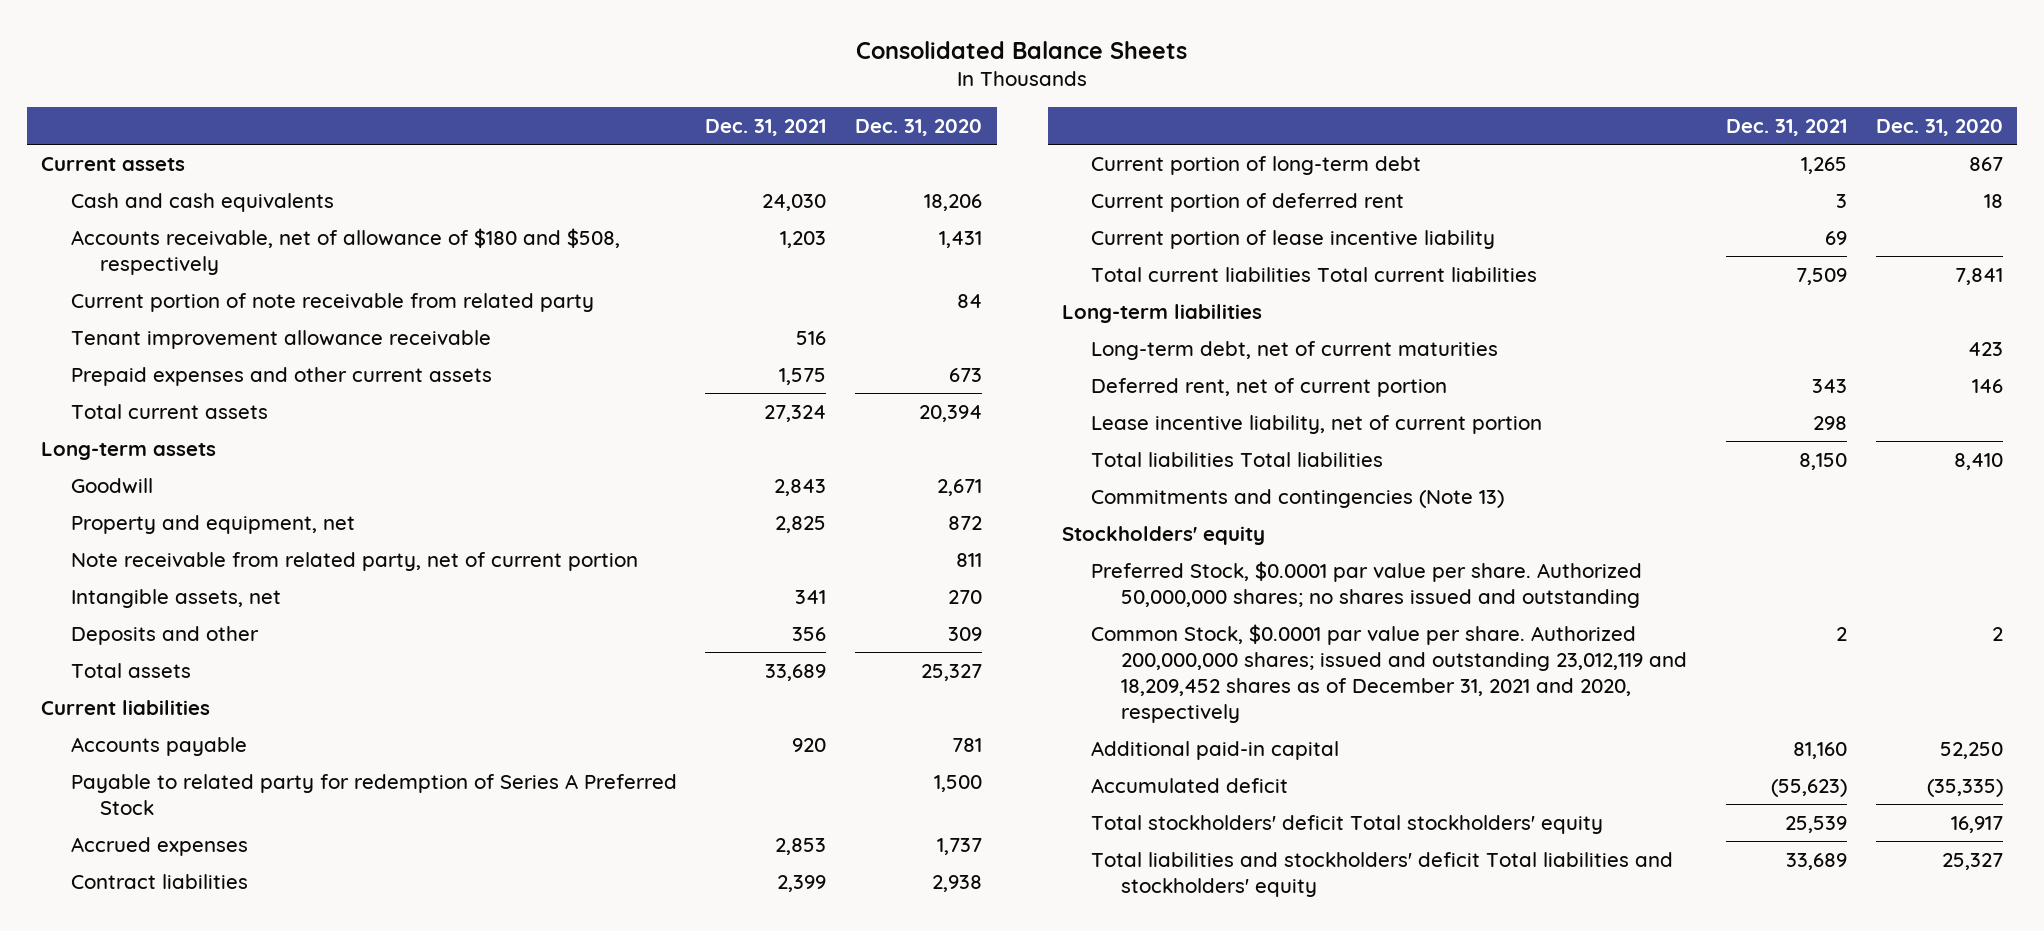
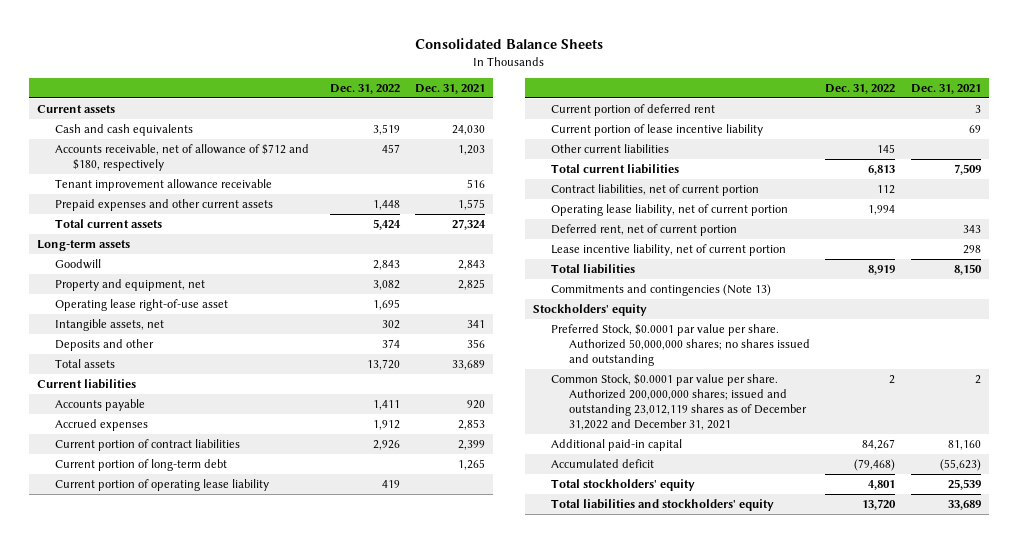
- | Dec. 31, 2021 | Dec. 31, 2020
+ | Dec. 31, 2022 | Dec. 31, 2021
- Accounts receivable, net of allowance of $180 and $508, respectively | 1,203 | 1,431
- Current portion of note receivable from related party | | 84
+ Accounts receivable, net of allowance of $712 and $180, respectively | 457 | 1,203
- Note receivable from related party, net of current portion | | 811
+ Operating lease right-of-use asset | 1,695 |
- Payable to related party for redemption of Series A Preferred Stock | | 1,500
- Contract liabilities | 2,399 | 2,938
+ Current portion of contract liabilities | 2,926 | 2,399
+ Current portion of operating lease liability | 419 |
- Total current liabilities Total current liabilities | 7,509 | 7,841
- Long-term liabilities
- Long-term debt, net of current maturities | | 423
+ Other current liabilities | 145 |
+ Total current liabilities | 6,813 | 7,509
+ Contract liabilities, net of current portion | 112 |
+ Operating lease liability, net of current portion | 1,994 |
- Total liabilities Total liabilities | 8,150 | 8,410
+ Total liabilities | 8,919 | 8,150
- Common Stock, $0.0001 par value per share. Authorized 200,000,000 shares; issued and outstanding 23,012,119 and 18,209,452 shares as of December 31, 2021 and 2020, respectively | 2 | 2
+ Common Stock, $0.0001 par value per share. Authorized 200,000,000 shares; issued and outstanding 23,012,119 shares as of December 31,2022 and December 31, 2021 | 2 | 2
- Total stockholders' deficit Total stockholders' equity | 25,539 | 16,917
- Total liabilities and stockholders' deficit Total liabilities and stockholders' equity | 33,689 | 25,327
+ Total stockholders' equity | 4,801 | 25,539
+ Total liabilities and stockholders' equity | 13,720 | 33,689

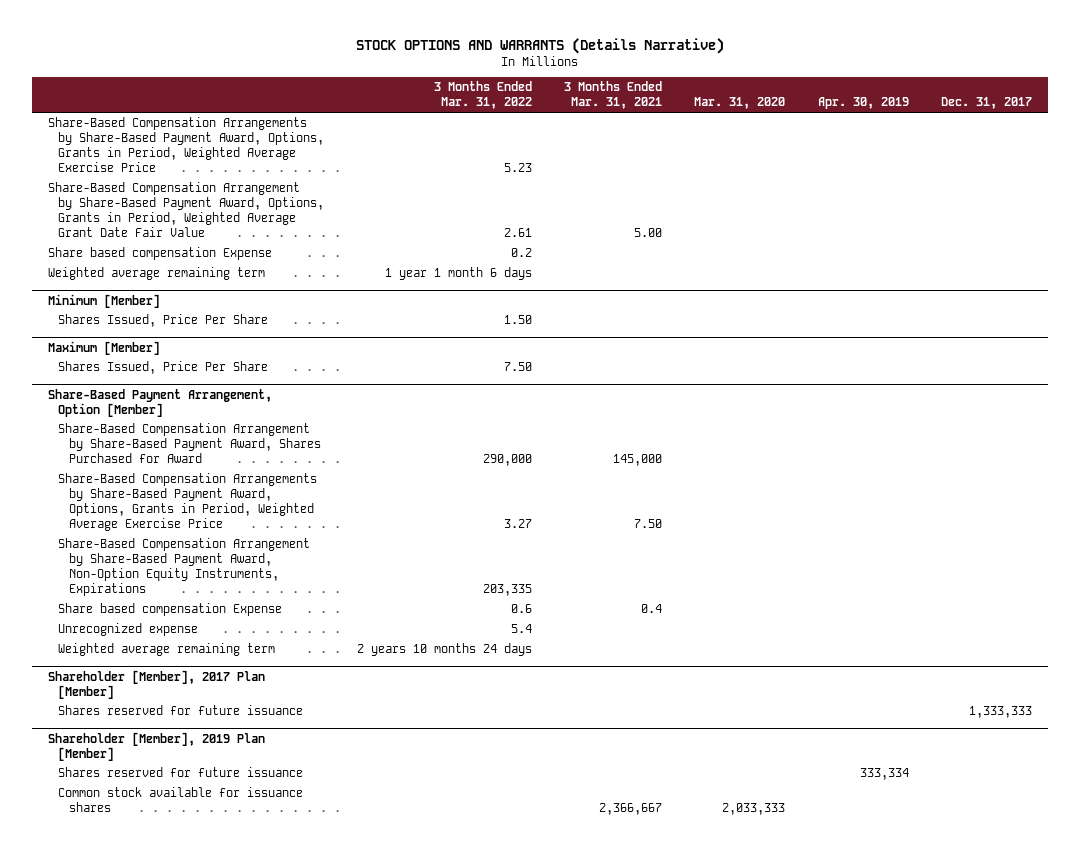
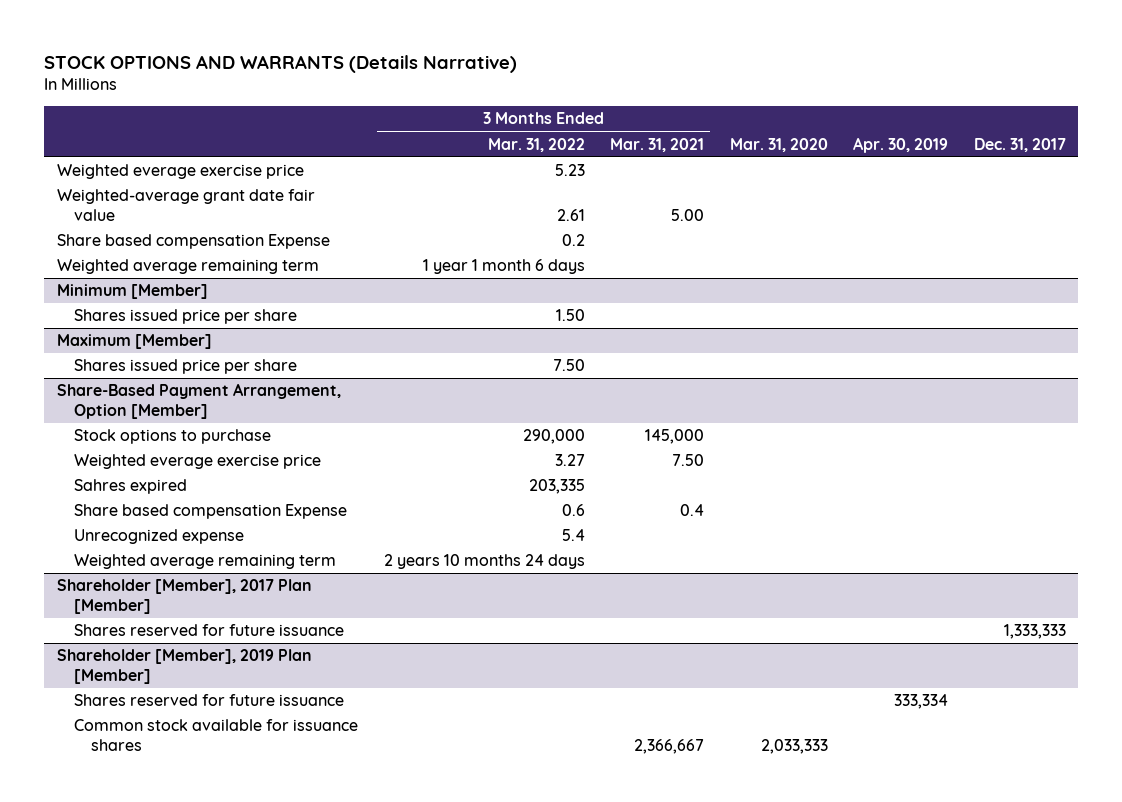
- Share-Based Compensation Arrangements by Share-Based Payment Award, Options, Grants in Period, Weighted Average Exercise Price | 5.23 | | | |
- Share-Based Compensation Arrangement by Share-Based Payment Award, Options, Grants in Period, Weighted Average Grant Date Fair Value | 2.61 | 5.00 | | |
+ Weighted everage exercise price | 5.23 | | | |
+ Weighted-average grant date fair value | 2.61 | 5.00 | | |
@ Minimum [Member]
- Shares Issued, Price Per Share | 1.50 | | | |
+ Shares issued price per share | 1.50 | | | |
@ Maximum [Member]
- Shares Issued, Price Per Share | 7.50 | | | |
+ Shares issued price per share | 7.50 | | | |
@ Share-Based Payment Arrangement, Option [Member]
- Share-Based Compensation Arrangement by Share-Based Payment Award, Shares Purchased for Award | 290,000 | 145,000 | | |
- Share-Based Compensation Arrangements by Share-Based Payment Award, Options, Grants in Period, Weighted Average Exercise Price | 3.27 | 7.50 | | |
- Share-Based Compensation Arrangement by Share-Based Payment Award, Non-Option Equity Instruments, Expirations | 203,335 | | | |
+ Stock options to purchase | 290,000 | 145,000 | | |
+ Weighted everage exercise price | 3.27 | 7.50 | | |
+ Sahres expired | 203,335 | | | |

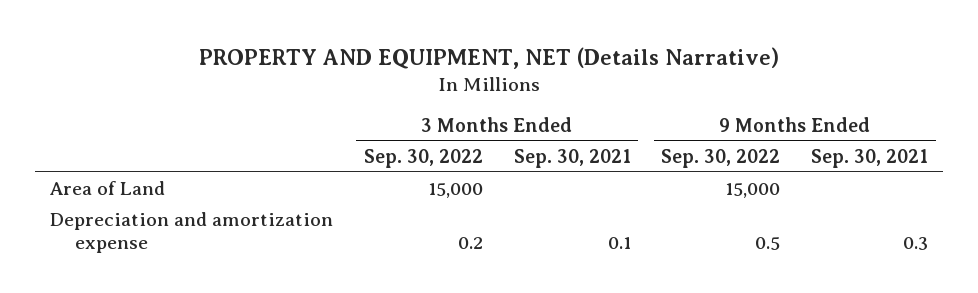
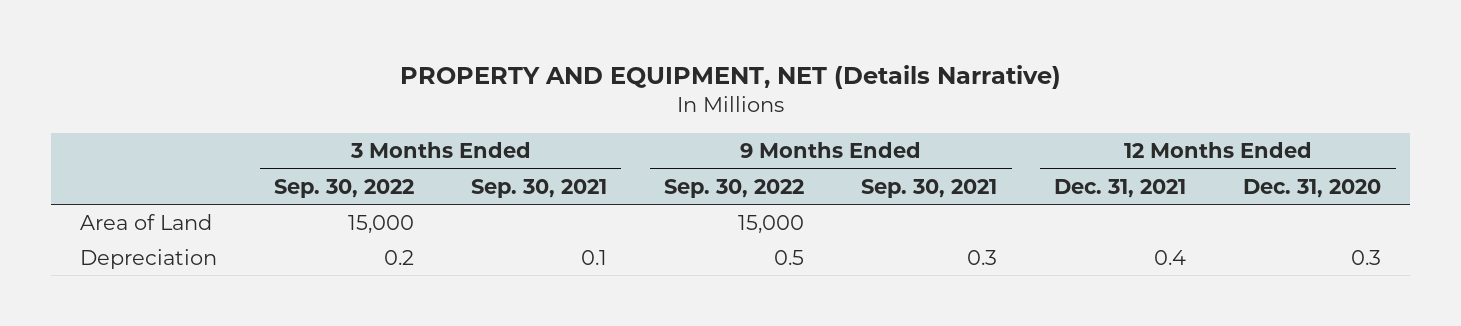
- | 3 Months Ended Sep. 30, 2022 | 3 Months Ended Sep. 30, 2021 | 9 Months Ended Sep. 30, 2022 | 9 Months Ended Sep. 30, 2021
+ | 3 Months Ended Sep. 30, 2022 | 3 Months Ended Sep. 30, 2021 | 9 Months Ended Sep. 30, 2022 | 9 Months Ended Sep. 30, 2021 | 12 Months Ended Dec. 31, 2021 | 12 Months Ended Dec. 31, 2020
- Depreciation and amortization expense | 0.2 | 0.1 | 0.5 | 0.3
+ Depreciation | 0.2 | 0.1 | 0.5 | 0.3 | 0.4 | 0.3

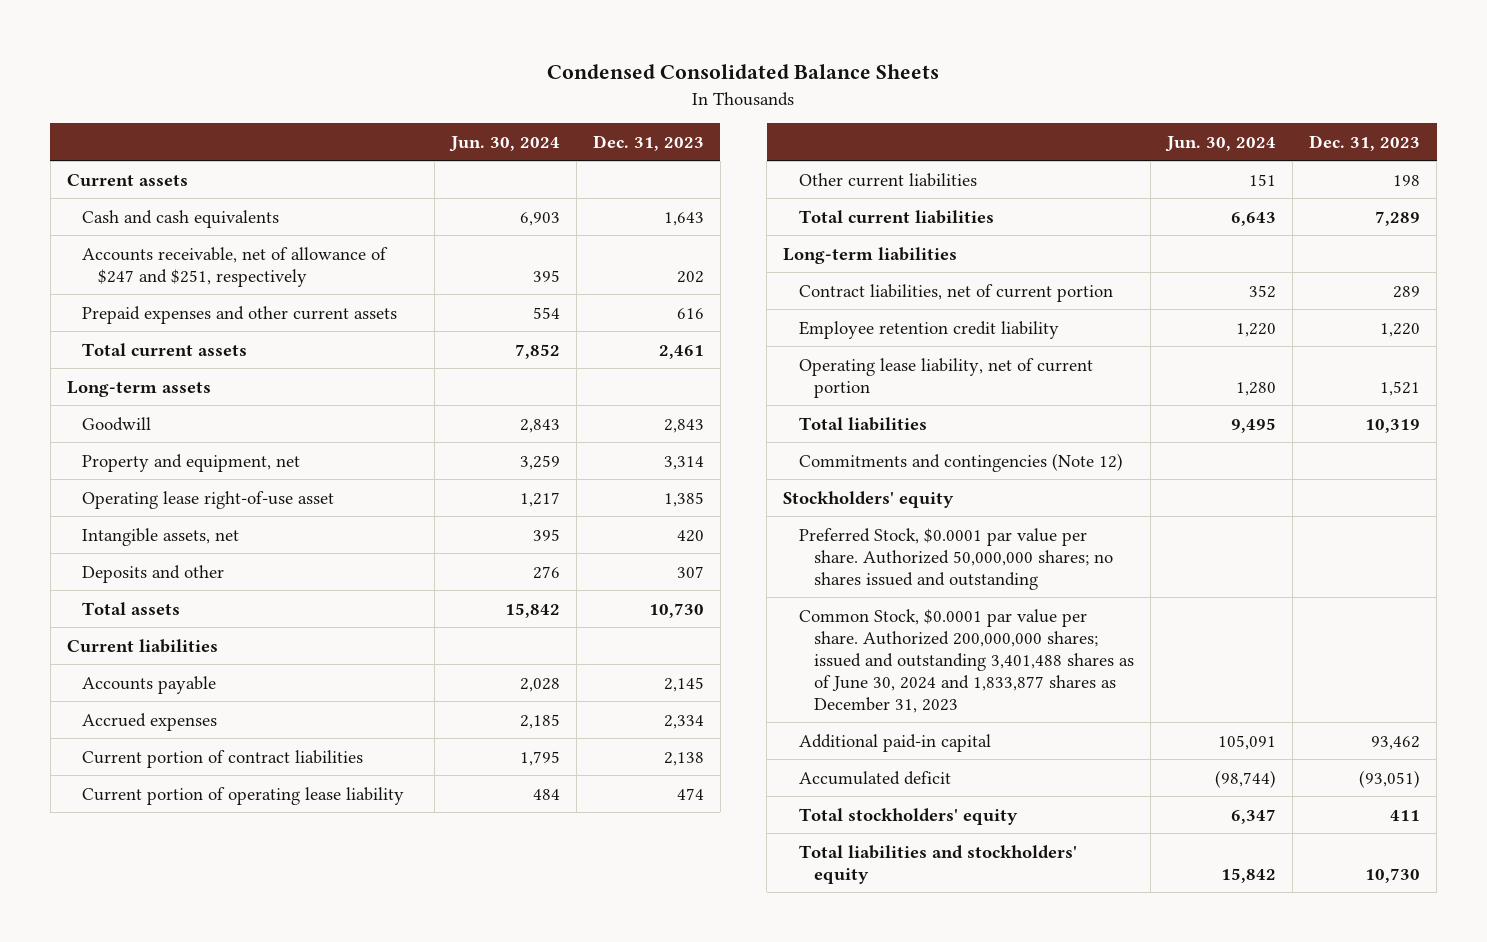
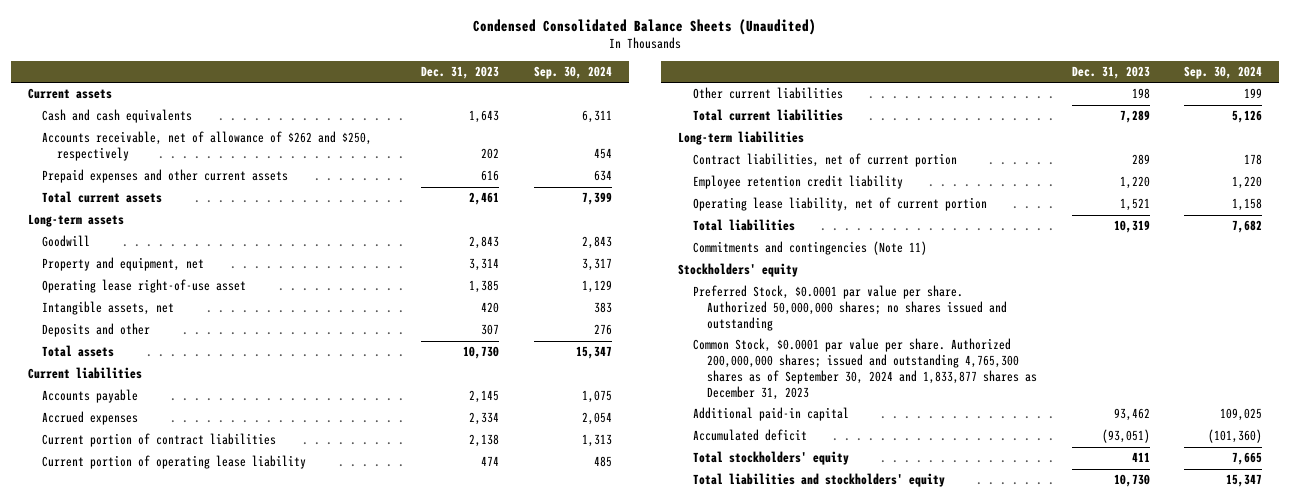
- Condensed Consolidated Balance Sheets
+ Condensed Consolidated Balance Sheets (Unaudited)
- | Jun. 30, 2024 | Dec. 31, 2023
+ | Dec. 31, 2023 | Sep. 30, 2024
- Accounts receivable, net of allowance of $247 and $251, respectively | 395 | 202
+ Accounts receivable, net of allowance of $262 and $250, respectively | 202 | 454
- Commitments and contingencies (Note 12)
+ Commitments and contingencies (Note 11)
- Common Stock, $0.0001 par value per share. Authorized 200,000,000 shares; issued and outstanding 3,401,488 shares as of June 30, 2024 and 1,833,877 shares as December 31, 2023
+ Common Stock, $0.0001 par value per share. Authorized 200,000,000 shares; issued and outstanding 4,765,300 shares as of September 30, 2024 and 1,833,877 shares as December 31, 2023

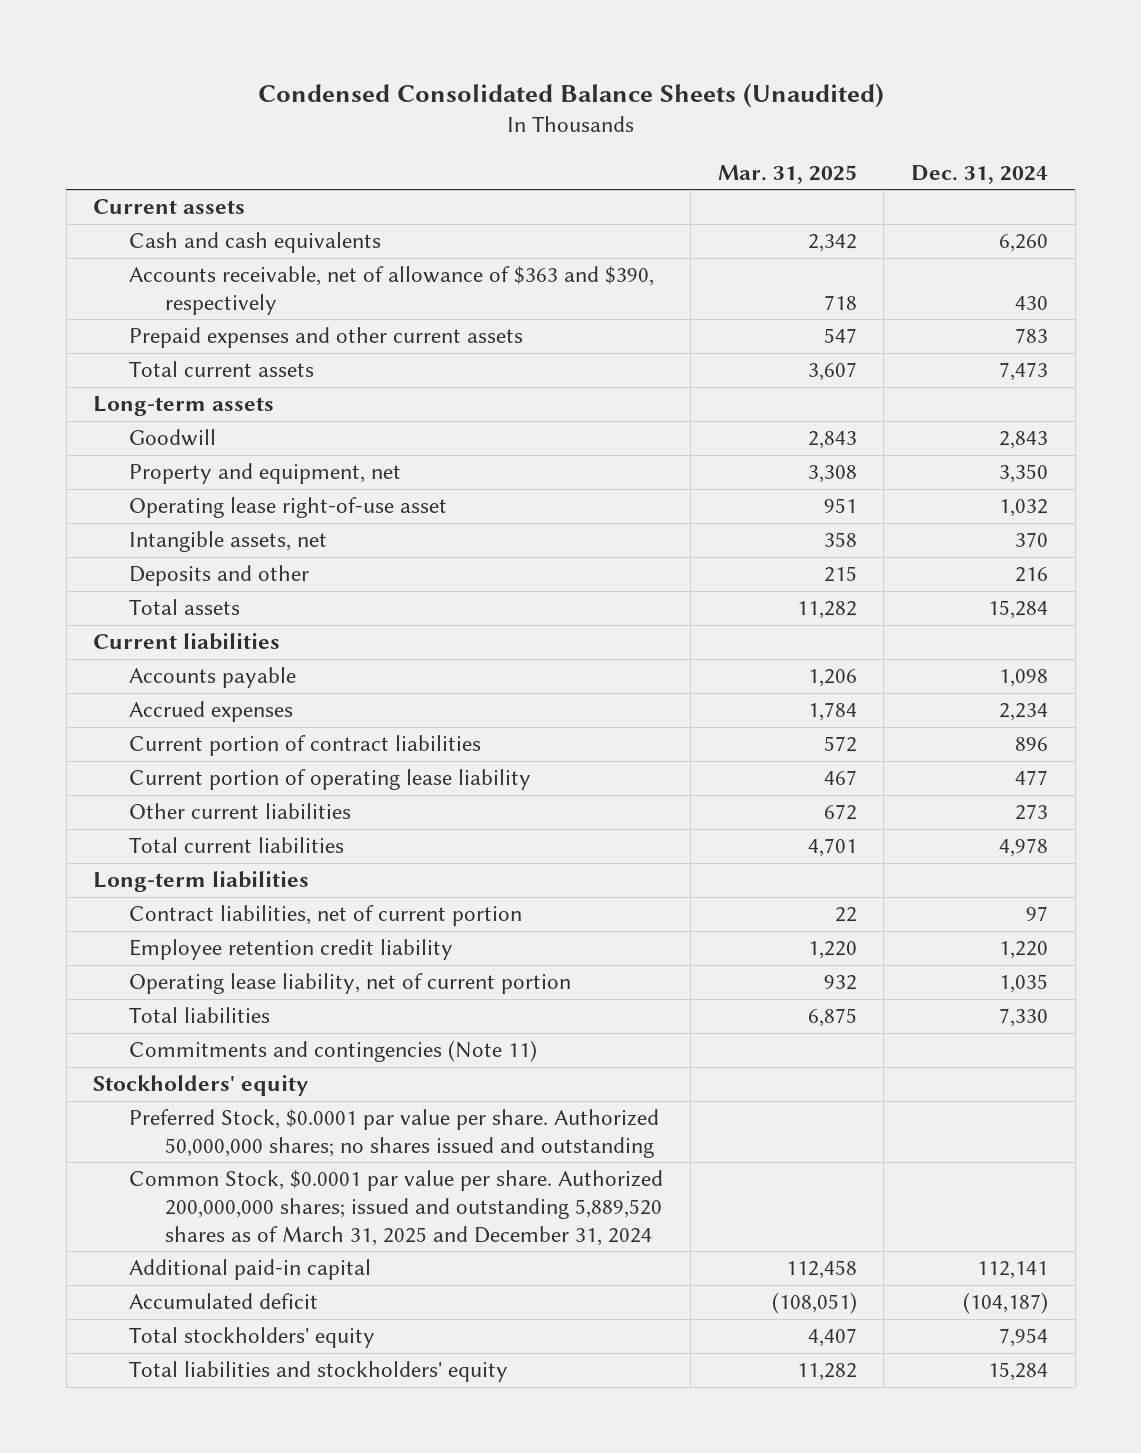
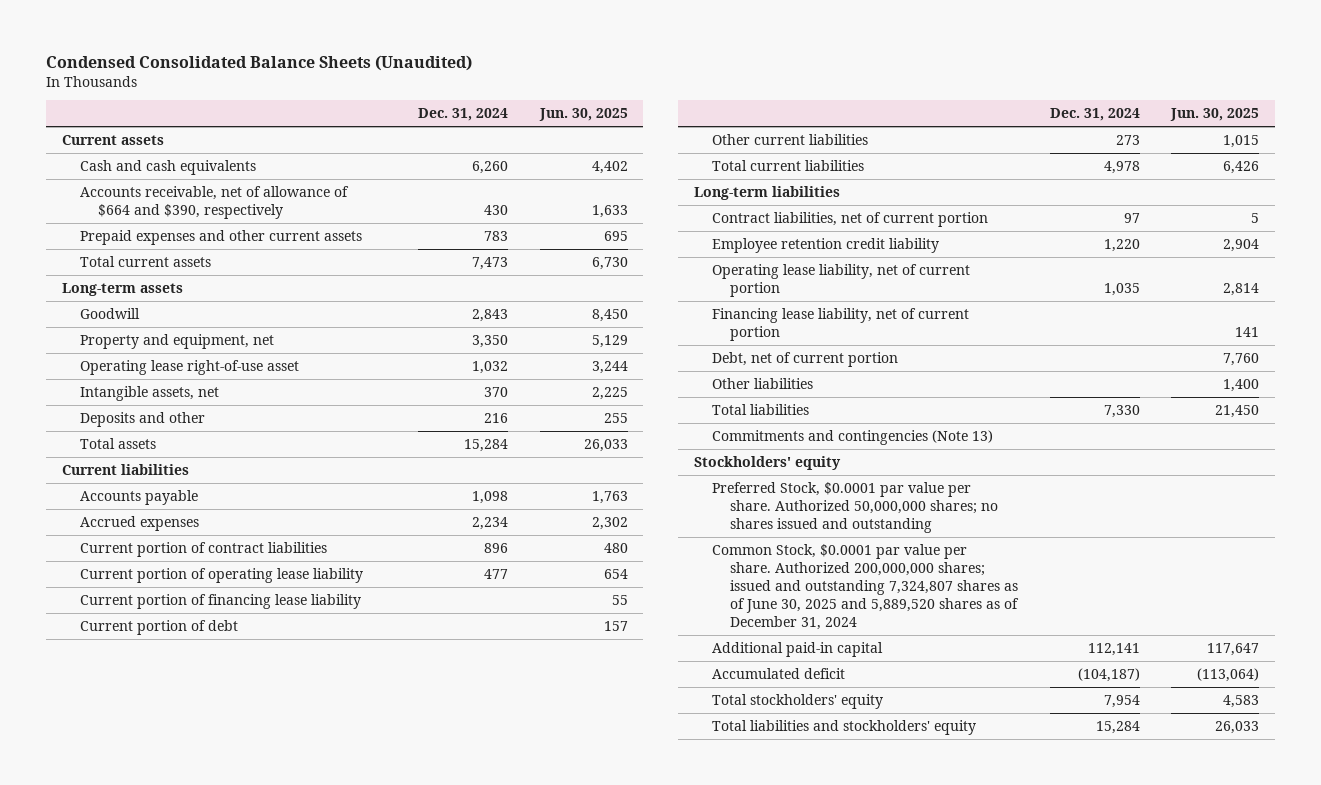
- | Mar. 31, 2025 | Dec. 31, 2024
+ | Dec. 31, 2024 | Jun. 30, 2025
- Accounts receivable, net of allowance of $363 and $390, respectively | 718 | 430
+ Accounts receivable, net of allowance of $664 and $390, respectively | 430 | 1,633
+ Current portion of financing lease liability | | 55
+ Current portion of debt | | 157
+ Financing lease liability, net of current portion | | 141
+ Debt, net of current portion | | 7,760
+ Other liabilities | | 1,400
- Commitments and contingencies (Note 11)
+ Commitments and contingencies (Note 13)
- Common Stock, $0.0001 par value per share. Authorized 200,000,000 shares; issued and outstanding 5,889,520 shares as of March 31, 2025 and December 31, 2024
+ Common Stock, $0.0001 par value per share. Authorized 200,000,000 shares; issued and outstanding 7,324,807 shares as of June 30, 2025 and 5,889,520 shares as of December 31, 2024

